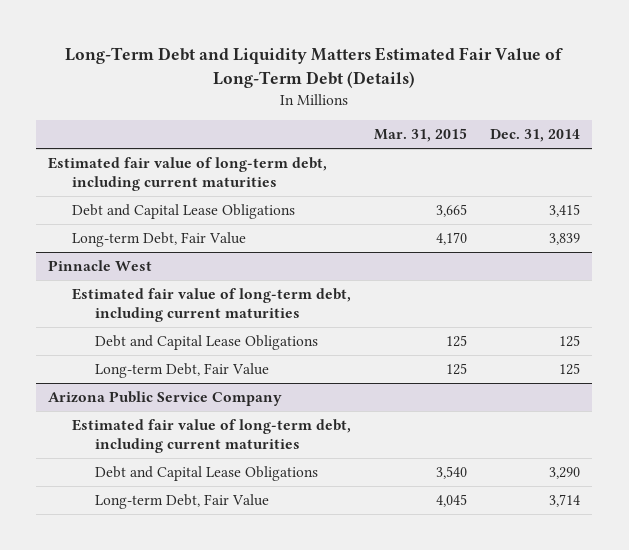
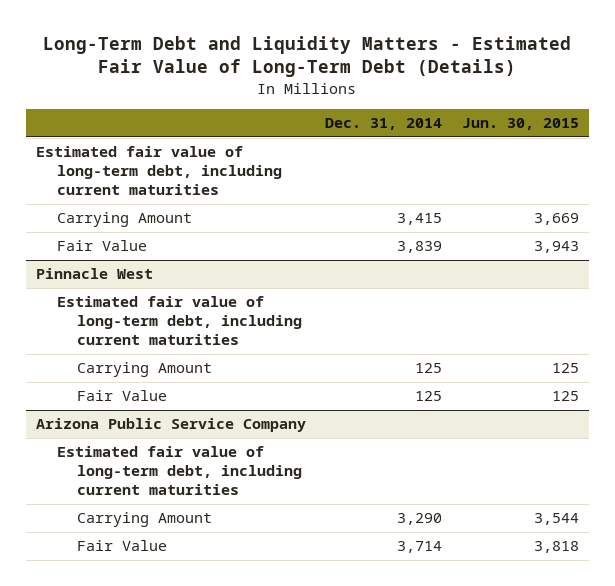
- Long-Term Debt and Liquidity Matters Estimated Fair Value of Long-Term Debt (Details)
+ Long-Term Debt and Liquidity Matters - Estimated Fair Value of Long-Term Debt (Details)
- | Mar. 31, 2015 | Dec. 31, 2014
+ | Dec. 31, 2014 | Jun. 30, 2015
- Debt and Capital Lease Obligations | 3,665 | 3,415
- Long-term Debt, Fair Value | 4,170 | 3,839
+ Carrying Amount | 3,415 | 3,669
+ Fair Value | 3,839 | 3,943
@ Pinnacle West
- Debt and Capital Lease Obligations | 125 | 125
- Long-term Debt, Fair Value | 125 | 125
+ Carrying Amount | 125 | 125
+ Fair Value | 125 | 125
@ Arizona Public Service Company
- Debt and Capital Lease Obligations | 3,540 | 3,290
- Long-term Debt, Fair Value | 4,045 | 3,714
+ Carrying Amount | 3,290 | 3,544
+ Fair Value | 3,714 | 3,818

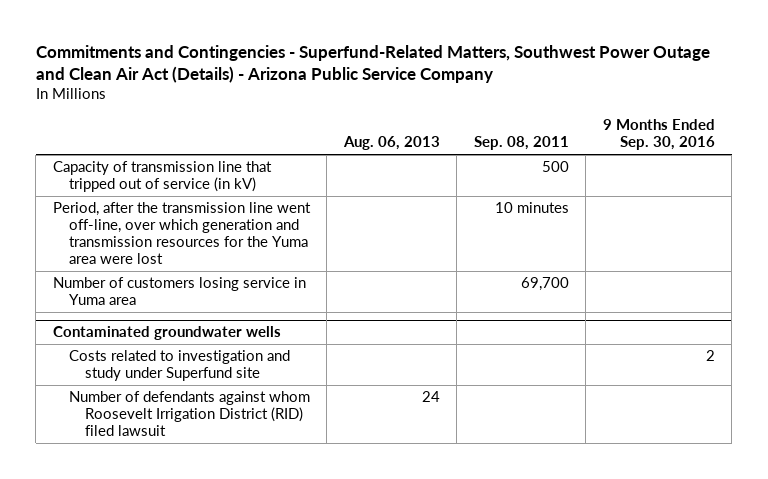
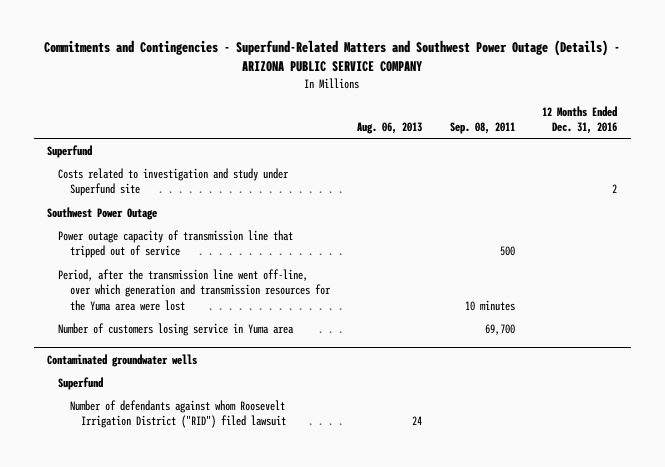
- Commitments and Contingencies - Superfund-Related Matters, Southwest Power Outage and Clean Air Act (Details) - Arizona Public Service Company
+ Commitments and Contingencies - Superfund-Related Matters and Southwest Power Outage (Details) - ARIZONA PUBLIC SERVICE COMPANY
- | Aug. 06, 2013 | Sep. 08, 2011 | 9 Months Ended Sep. 30, 2016
+ | Aug. 06, 2013 | Sep. 08, 2011 | 12 Months Ended Dec. 31, 2016
- Capacity of transmission line that tripped out of service (in kV) | | 500 |
+ Superfund
+ Costs related to investigation and study under Superfund site | | | 2
+ Southwest Power Outage
+ Power outage capacity of transmission line that tripped out of service | | 500 |
@ Contaminated groundwater wells
- Costs related to investigation and study under Superfund site | | | 2
- Number of defendants against whom Roosevelt Irrigation District (RID) filed lawsuit | 24 | |
+ Superfund
+ Number of defendants against whom Roosevelt Irrigation District ("RID") filed lawsuit | 24 | |

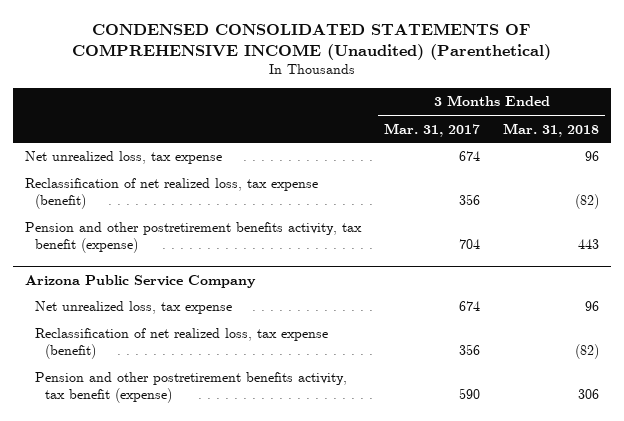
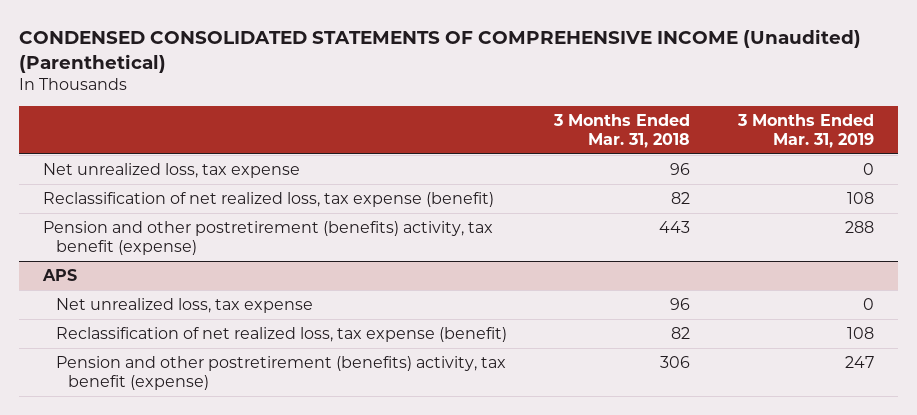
- | 3 Months Ended Mar. 31, 2017 | 3 Months Ended Mar. 31, 2018
+ | 3 Months Ended Mar. 31, 2018 | 3 Months Ended Mar. 31, 2019
- Reclassification of net realized loss, tax expense (benefit) | 356 | (82)
- Pension and other postretirement benefits activity, tax benefit (expense) | 704 | 443
- Arizona Public Service Company
+ Reclassification of net realized loss, tax expense (benefit) | 82 | 108
+ Pension and other postretirement (benefits) activity, tax benefit (expense) | 443 | 288
+ APS
- Reclassification of net realized loss, tax expense (benefit) | 356 | (82)
- Pension and other postretirement benefits activity, tax benefit (expense) | 590 | 306
+ Reclassification of net realized loss, tax expense (benefit) | 82 | 108
+ Pension and other postretirement (benefits) activity, tax benefit (expense) | 306 | 247

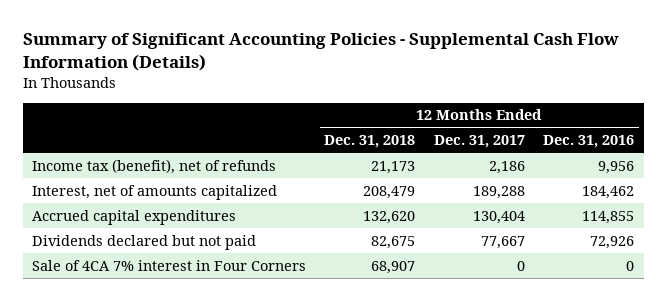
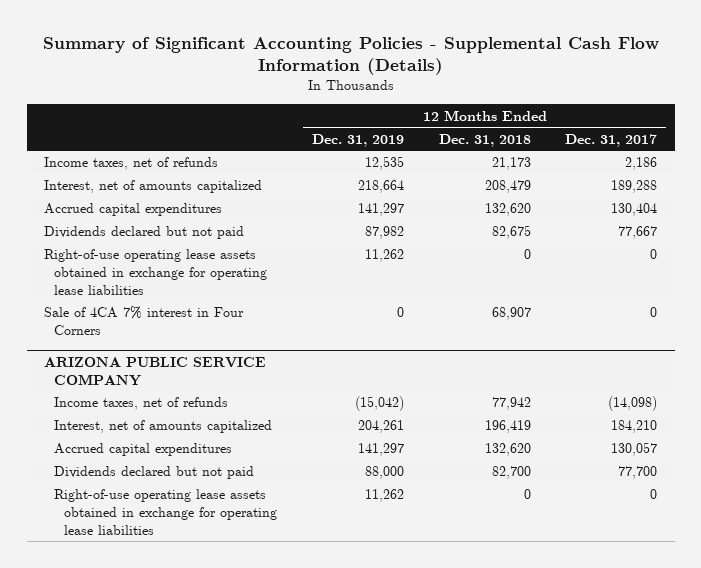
- | 12 Months Ended Dec. 31, 2018 | 12 Months Ended Dec. 31, 2017 | 12 Months Ended Dec. 31, 2016
+ | 12 Months Ended Dec. 31, 2019 | 12 Months Ended Dec. 31, 2018 | 12 Months Ended Dec. 31, 2017
- Income tax (benefit), net of refunds | 21,173 | 2,186 | 9,956
+ Income taxes, net of refunds | 12,535 | 21,173 | 2,186
+ Right-of-use operating lease assets obtained in exchange for operating lease liabilities | 11,262 | 0 | 0
+ ARIZONA PUBLIC SERVICE COMPANY
+ Income taxes, net of refunds | (15,042) | 77,942 | (14,098)
+ Interest, net of amounts capitalized | 204,261 | 196,419 | 184,210
+ Accrued capital expenditures | 141,297 | 132,620 | 130,057
+ Dividends declared but not paid | 88,000 | 82,700 | 77,700
+ Right-of-use operating lease assets obtained in exchange for operating lease liabilities | 11,262 | 0 | 0

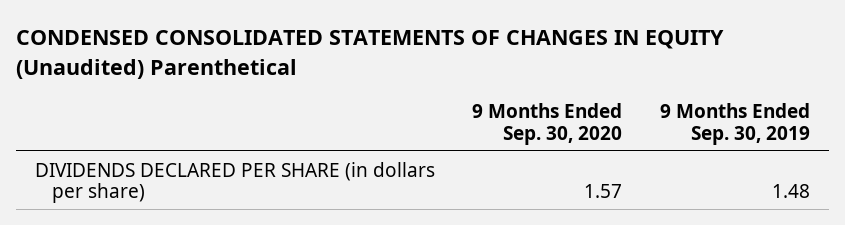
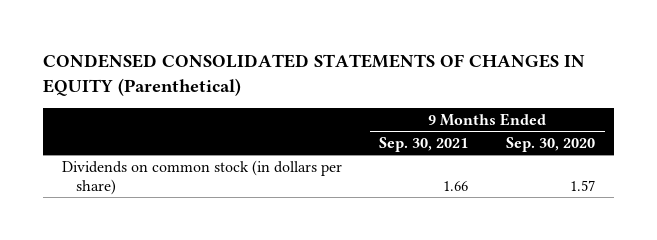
- CONDENSED CONSOLIDATED STATEMENTS OF CHANGES IN EQUITY (Unaudited) Parenthetical
+ CONDENSED CONSOLIDATED STATEMENTS OF CHANGES IN EQUITY (Parenthetical)
- | 9 Months Ended Sep. 30, 2020 | 9 Months Ended Sep. 30, 2019
+ | 9 Months Ended Sep. 30, 2021 | 9 Months Ended Sep. 30, 2020
- DIVIDENDS DECLARED PER SHARE (in dollars per share) | 1.57 | 1.48
+ Dividends on common stock (in dollars per share) | 1.66 | 1.57

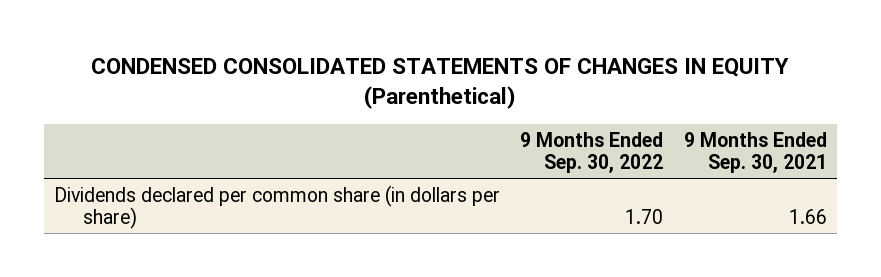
- | 9 Months Ended Sep. 30, 2021 | 9 Months Ended Sep. 30, 2020
+ | 9 Months Ended Sep. 30, 2022 | 9 Months Ended Sep. 30, 2021
- Dividends on common stock (in dollars per share) | 1.66 | 1.57
+ Dividends declared per common share (in dollars per share) | 1.70 | 1.66

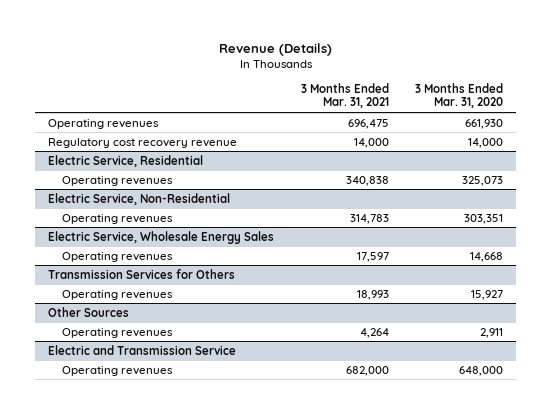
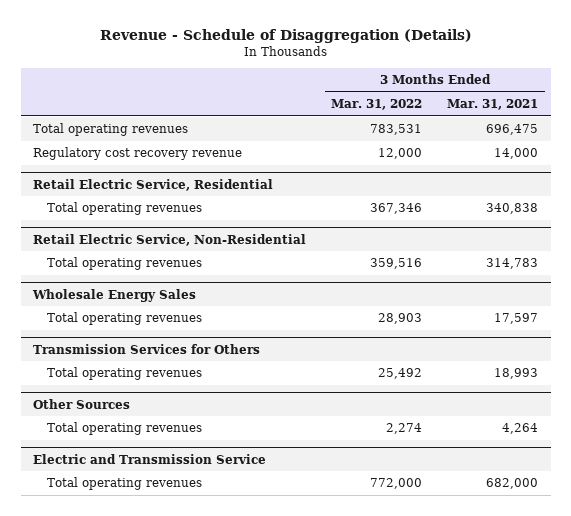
- Revenue (Details)
+ Revenue - Schedule of Disaggregation (Details)
- | 3 Months Ended Mar. 31, 2021 | 3 Months Ended Mar. 31, 2020
+ | 3 Months Ended Mar. 31, 2022 | 3 Months Ended Mar. 31, 2021
- Operating revenues | 696,475 | 661,930
+ Total operating revenues | 783,531 | 696,475
- Electric Service, Residential
- Operating revenues | 340,838 | 325,073
- Electric Service, Non-Residential
- Operating revenues | 314,783 | 303,351
- Electric Service, Wholesale Energy Sales
- Operating revenues | 17,597 | 14,668
+ Retail Electric Service, Residential
+ Total operating revenues | 367,346 | 340,838
+ Retail Electric Service, Non-Residential
+ Total operating revenues | 359,516 | 314,783
+ Wholesale Energy Sales
+ Total operating revenues | 28,903 | 17,597
@ Transmission Services for Others
- Operating revenues | 18,993 | 15,927
+ Total operating revenues | 25,492 | 18,993
@ Other Sources
- Operating revenues | 4,264 | 2,911
+ Total operating revenues | 2,274 | 4,264
@ Electric and Transmission Service
- Operating revenues | 682,000 | 648,000
+ Total operating revenues | 772,000 | 682,000

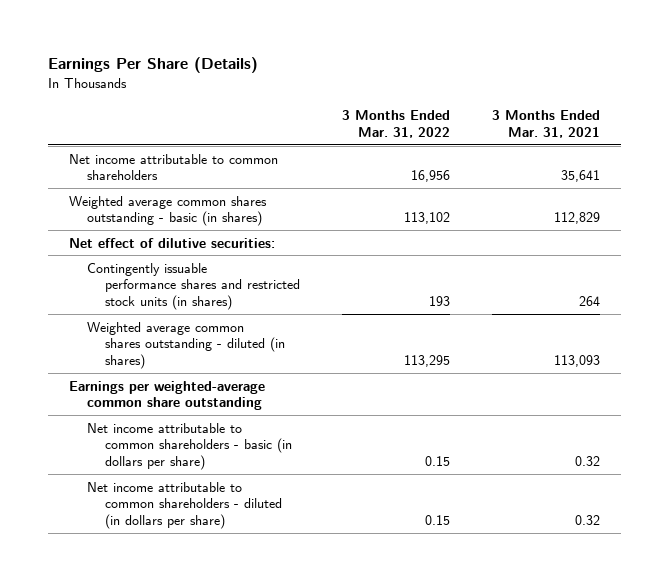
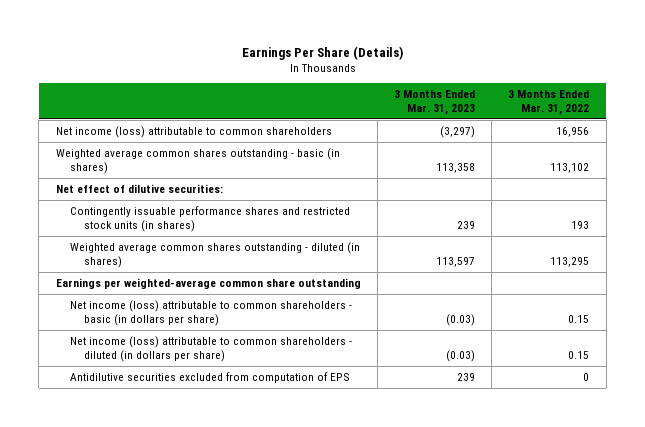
- | 3 Months Ended Mar. 31, 2022 | 3 Months Ended Mar. 31, 2021
+ | 3 Months Ended Mar. 31, 2023 | 3 Months Ended Mar. 31, 2022
- Net income attributable to common shareholders | 16,956 | 35,641
+ Net income (loss) attributable to common shareholders | (3,297) | 16,956
- Net income attributable to common shareholders - basic (in dollars per share) | 0.15 | 0.32
- Net income attributable to common shareholders - diluted (in dollars per share) | 0.15 | 0.32
+ Net income (loss) attributable to common shareholders - basic (in dollars per share) | (0.03) | 0.15
+ Net income (loss) attributable to common shareholders - diluted (in dollars per share) | (0.03) | 0.15
+ Antidilutive securities excluded from computation of EPS | 239 | 0

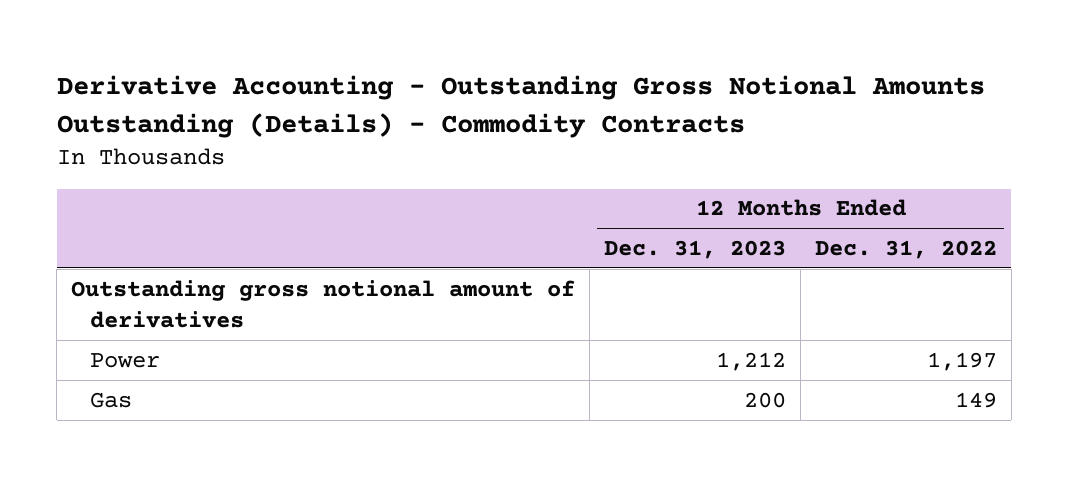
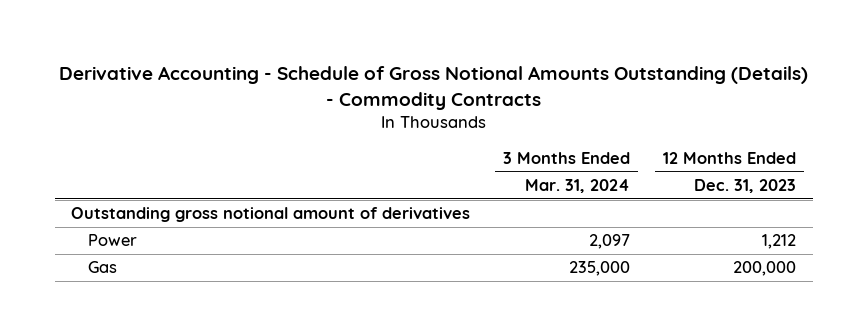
- Derivative Accounting - Outstanding Gross Notional Amounts Outstanding (Details) - Commodity Contracts
+ Derivative Accounting - Schedule of Gross Notional Amounts Outstanding (Details) - Commodity Contracts
- | 12 Months Ended Dec. 31, 2023 | 12 Months Ended Dec. 31, 2022
+ | 3 Months Ended Mar. 31, 2024 | 12 Months Ended Dec. 31, 2023
- Gas | 200 | 149
+ Gas | 235,000 | 200,000

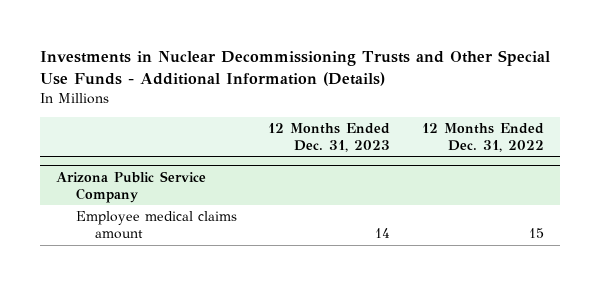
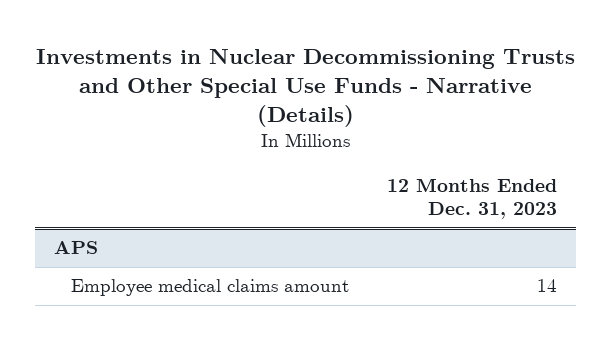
- Investments in Nuclear Decommissioning Trusts and Other Special Use Funds - Additional Information (Details)
+ Investments in Nuclear Decommissioning Trusts and Other Special Use Funds - Narrative (Details)
- | 12 Months Ended Dec. 31, 2023 | 12 Months Ended Dec. 31, 2022
+ | 12 Months Ended Dec. 31, 2023
- Arizona Public Service Company
+ APS

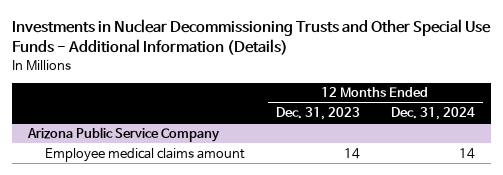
- Investments in Nuclear Decommissioning Trusts and Other Special Use Funds - Narrative (Details)
+ Investments in Nuclear Decommissioning Trusts and Other Special Use Funds - Additional Information (Details)
- | 12 Months Ended Dec. 31, 2023
+ | 12 Months Ended Dec. 31, 2023 | 12 Months Ended Dec. 31, 2024
- APS
+ Arizona Public Service Company

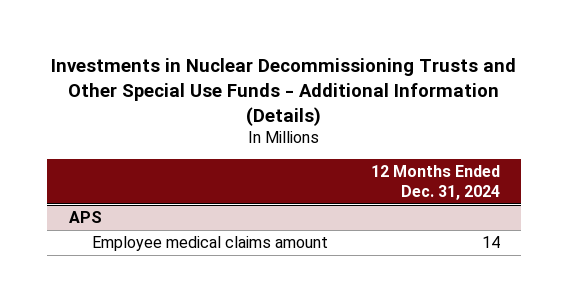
- | 12 Months Ended Dec. 31, 2023 | 12 Months Ended Dec. 31, 2024
+ | 12 Months Ended Dec. 31, 2024
- Arizona Public Service Company
+ APS

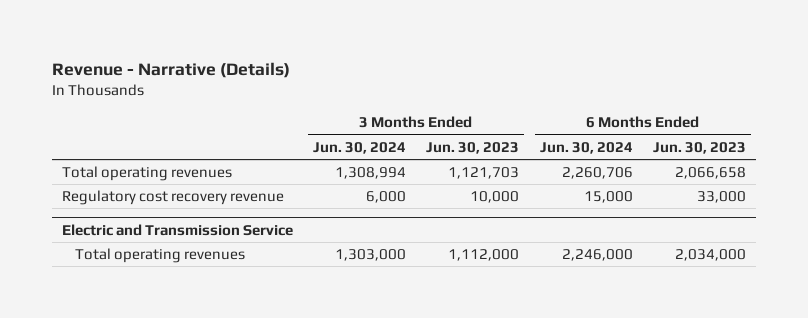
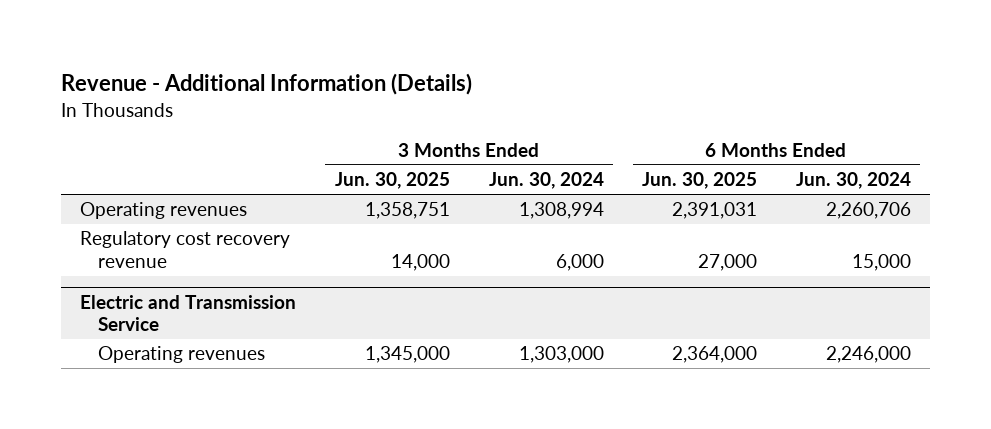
- Revenue - Narrative (Details)
+ Revenue - Additional Information (Details)
- | 3 Months Ended Jun. 30, 2024 | 3 Months Ended Jun. 30, 2023 | 6 Months Ended Jun. 30, 2024 | 6 Months Ended Jun. 30, 2023
+ | 3 Months Ended Jun. 30, 2025 | 3 Months Ended Jun. 30, 2024 | 6 Months Ended Jun. 30, 2025 | 6 Months Ended Jun. 30, 2024
- Total operating revenues | 1,308,994 | 1,121,703 | 2,260,706 | 2,066,658
+ Operating revenues | 1,358,751 | 1,308,994 | 2,391,031 | 2,260,706
@ Electric and Transmission Service
- Total operating revenues | 1,303,000 | 1,112,000 | 2,246,000 | 2,034,000
+ Operating revenues | 1,345,000 | 1,303,000 | 2,364,000 | 2,246,000

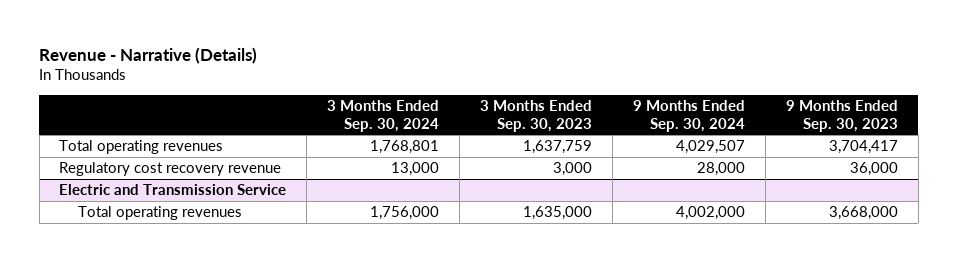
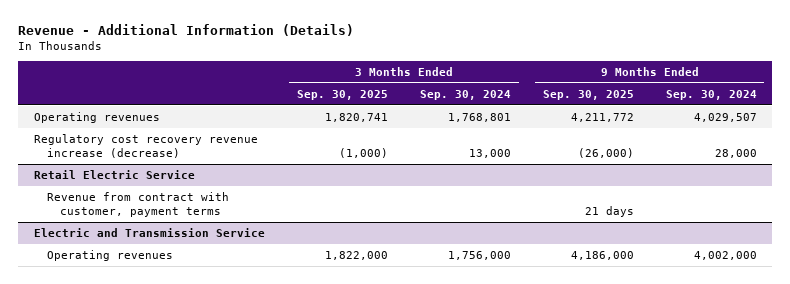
- Revenue - Narrative (Details)
+ Revenue - Additional Information (Details)
- | 3 Months Ended Sep. 30, 2024 | 3 Months Ended Sep. 30, 2023 | 9 Months Ended Sep. 30, 2024 | 9 Months Ended Sep. 30, 2023
+ | 3 Months Ended Sep. 30, 2025 | 3 Months Ended Sep. 30, 2024 | 9 Months Ended Sep. 30, 2025 | 9 Months Ended Sep. 30, 2024
- Total operating revenues | 1,768,801 | 1,637,759 | 4,029,507 | 3,704,417
- Regulatory cost recovery revenue | 13,000 | 3,000 | 28,000 | 36,000
+ Operating revenues | 1,820,741 | 1,768,801 | 4,211,772 | 4,029,507
+ Regulatory cost recovery revenue increase (decrease) | (1,000) | 13,000 | (26,000) | 28,000
+ Retail Electric Service
+ Revenue from contract with customer, payment terms | | | 21 days |
@ Electric and Transmission Service
- Total operating revenues | 1,756,000 | 1,635,000 | 4,002,000 | 3,668,000
+ Operating revenues | 1,822,000 | 1,756,000 | 4,186,000 | 4,002,000

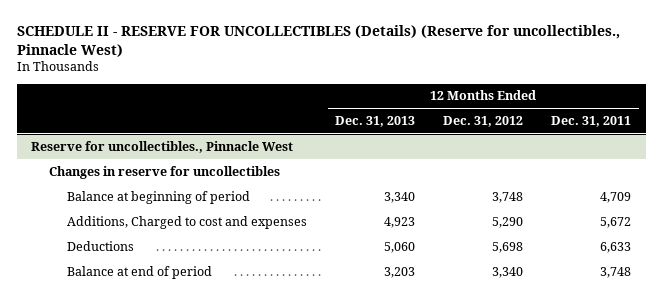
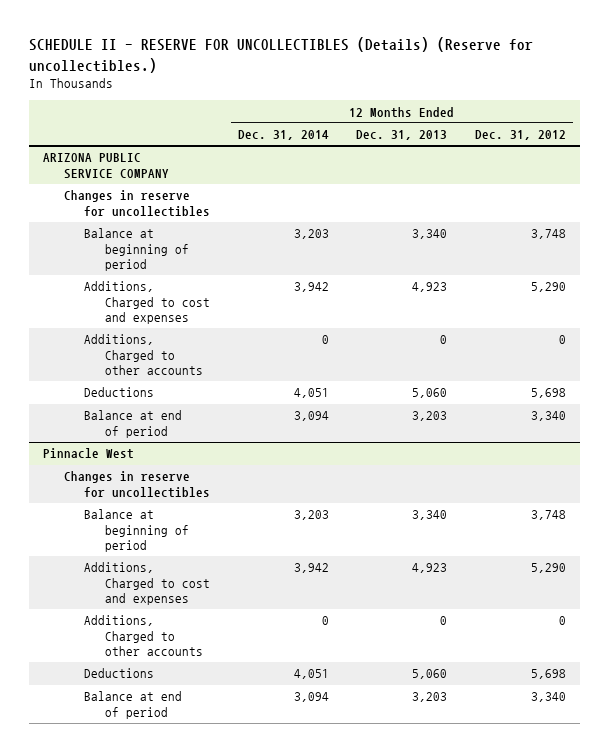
- SCHEDULE II - RESERVE FOR UNCOLLECTIBLES (Details) (Reserve for uncollectibles., Pinnacle West)
+ SCHEDULE II - RESERVE FOR UNCOLLECTIBLES (Details) (Reserve for uncollectibles.)
- | 12 Months Ended Dec. 31, 2013 | 12 Months Ended Dec. 31, 2012 | 12 Months Ended Dec. 31, 2011
+ | 12 Months Ended Dec. 31, 2014 | 12 Months Ended Dec. 31, 2013 | 12 Months Ended Dec. 31, 2012
- Reserve for uncollectibles., Pinnacle West
+ ARIZONA PUBLIC SERVICE COMPANY
+ Additions, Charged to other accounts | 0 | 0 | 0
+ Pinnacle West
+ Changes in reserve for uncollectibles
+ Balance at beginning of period | 3,203 | 3,340 | 3,748
+ Additions, Charged to cost and expenses | 3,942 | 4,923 | 5,290
+ Additions, Charged to other accounts | 0 | 0 | 0
+ Deductions | 4,051 | 5,060 | 5,698
+ Balance at end of period | 3,094 | 3,203 | 3,340

